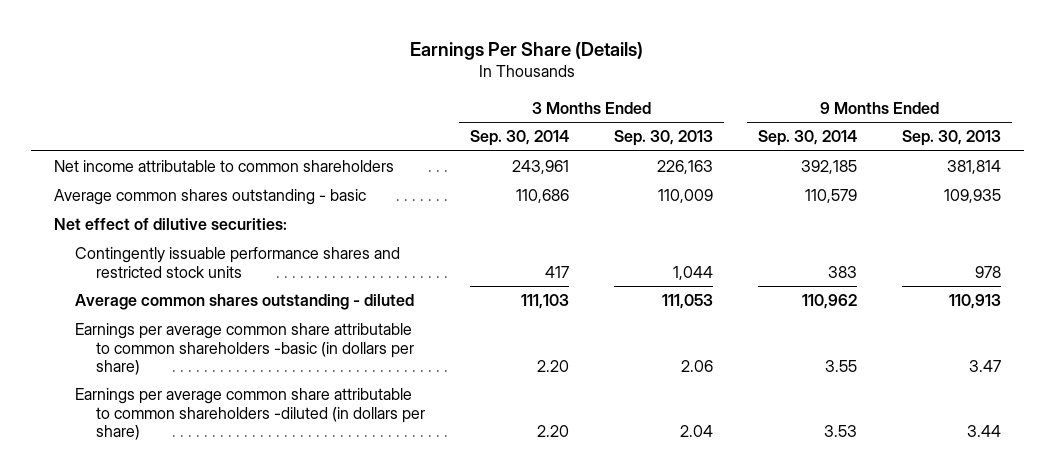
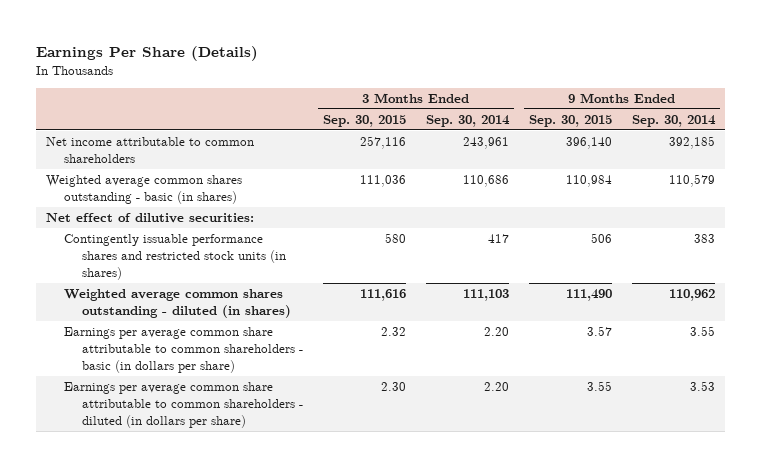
- | 3 Months Ended Sep. 30, 2014 | 3 Months Ended Sep. 30, 2013 | 9 Months Ended Sep. 30, 2014 | 9 Months Ended Sep. 30, 2013
+ | 3 Months Ended Sep. 30, 2015 | 3 Months Ended Sep. 30, 2014 | 9 Months Ended Sep. 30, 2015 | 9 Months Ended Sep. 30, 2014
- Average common shares outstanding - basic | 110,686 | 110,009 | 110,579 | 109,935
+ Weighted average common shares outstanding - basic (in shares) | 111,036 | 110,686 | 110,984 | 110,579
- Contingently issuable performance shares and restricted stock units | 417 | 1,044 | 383 | 978
- Average common shares outstanding - diluted | 111,103 | 111,053 | 110,962 | 110,913
- Earnings per average common share attributable to common shareholders -basic (in dollars per share) | 2.20 | 2.06 | 3.55 | 3.47
- Earnings per average common share attributable to common shareholders -diluted (in dollars per share) | 2.20 | 2.04 | 3.53 | 3.44
+ Contingently issuable performance shares and restricted stock units (in shares) | 580 | 417 | 506 | 383
+ Weighted average common shares outstanding - diluted (in shares) | 111,616 | 111,103 | 111,490 | 110,962
+ Earnings per average common share attributable to common shareholders - basic (in dollars per share) | 2.32 | 2.20 | 3.57 | 3.55
+ Earnings per average common share attributable to common shareholders - diluted (in dollars per share) | 2.30 | 2.20 | 3.55 | 3.53

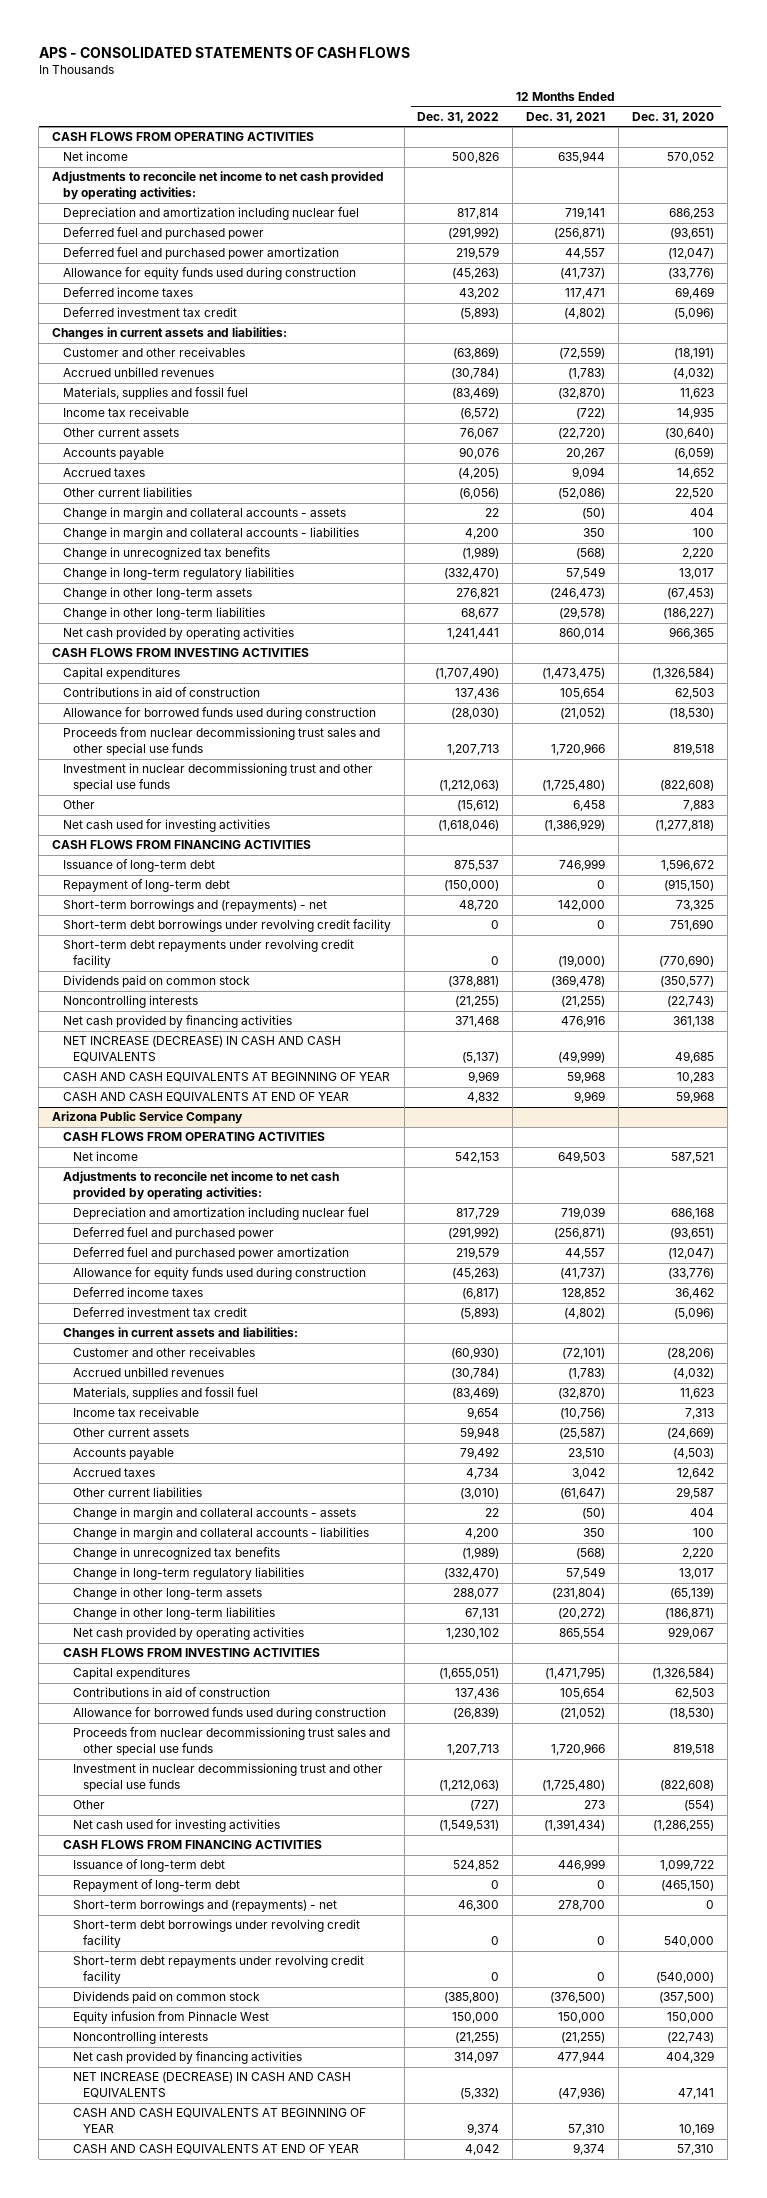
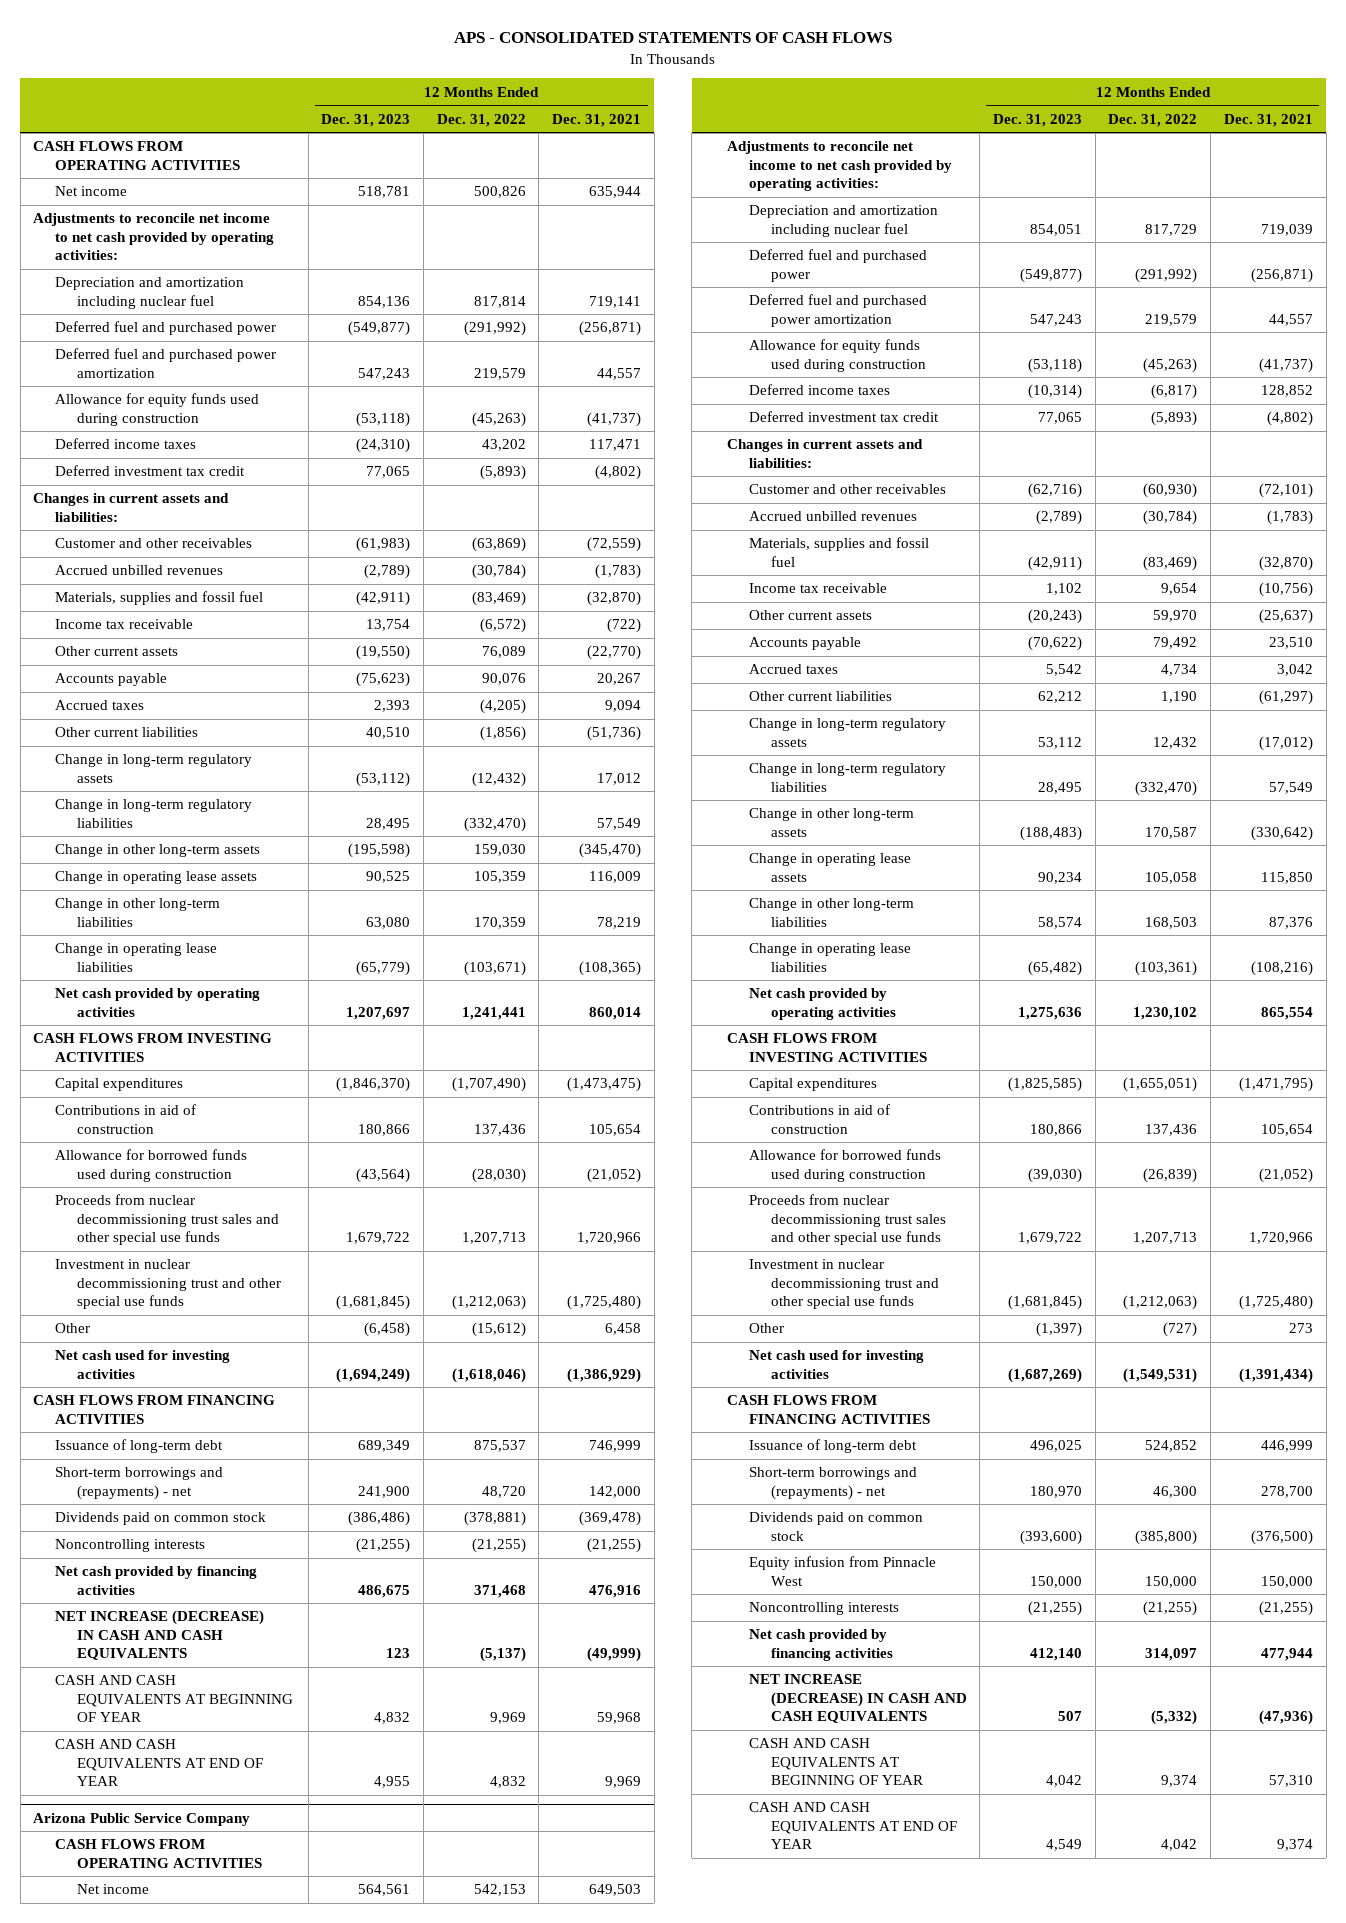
- | 12 Months Ended Dec. 31, 2022 | 12 Months Ended Dec. 31, 2021 | 12 Months Ended Dec. 31, 2020
+ | 12 Months Ended Dec. 31, 2023 | 12 Months Ended Dec. 31, 2022 | 12 Months Ended Dec. 31, 2021
- Other current assets | 76,067 | (22,720) | (30,640)
+ Other current assets | (19,550) | 76,089 | (22,770)
- Other current liabilities | (6,056) | (52,086) | 22,520
- Change in margin and collateral accounts - assets | 22 | (50) | 404
- Change in margin and collateral accounts - liabilities | 4,200 | 350 | 100
- Change in unrecognized tax benefits | (1,989) | (568) | 2,220
+ Other current liabilities | 40,510 | (1,856) | (51,736)
+ Change in long-term regulatory assets | (53,112) | (12,432) | 17,012
- Change in other long-term assets | 276,821 | (246,473) | (67,453)
- Change in other long-term liabilities | 68,677 | (29,578) | (186,227)
+ Change in other long-term assets | (195,598) | 159,030 | (345,470)
+ Change in operating lease assets | 90,525 | 105,359 | 116,009
+ Change in other long-term liabilities | 63,080 | 170,359 | 78,219
+ Change in operating lease liabilities | (65,779) | (103,671) | (108,365)
- Repayment of long-term debt | (150,000) | 0 | (915,150)
- Short-term debt borrowings under revolving credit facility | 0 | 0 | 751,690
- Short-term debt repayments under revolving credit facility | 0 | (19,000) | (770,690)
@ Arizona Public Service Company
- Other current assets | 59,948 | (25,587) | (24,669)
+ Other current assets | (20,243) | 59,970 | (25,637)
- Other current liabilities | (3,010) | (61,647) | 29,587
- Change in margin and collateral accounts - assets | 22 | (50) | 404
- Change in margin and collateral accounts - liabilities | 4,200 | 350 | 100
- Change in unrecognized tax benefits | (1,989) | (568) | 2,220
+ Other current liabilities | 62,212 | 1,190 | (61,297)
+ Change in long-term regulatory assets | 53,112 | 12,432 | (17,012)
- Change in other long-term assets | 288,077 | (231,804) | (65,139)
- Change in other long-term liabilities | 67,131 | (20,272) | (186,871)
+ Change in other long-term assets | (188,483) | 170,587 | (330,642)
+ Change in operating lease assets | 90,234 | 105,058 | 115,850
+ Change in other long-term liabilities | 58,574 | 168,503 | 87,376
+ Change in operating lease liabilities | (65,482) | (103,361) | (108,216)
- Repayment of long-term debt | 0 | 0 | (465,150)
- Short-term debt borrowings under revolving credit facility | 0 | 0 | 540,000
- Short-term debt repayments under revolving credit facility | 0 | 0 | (540,000)

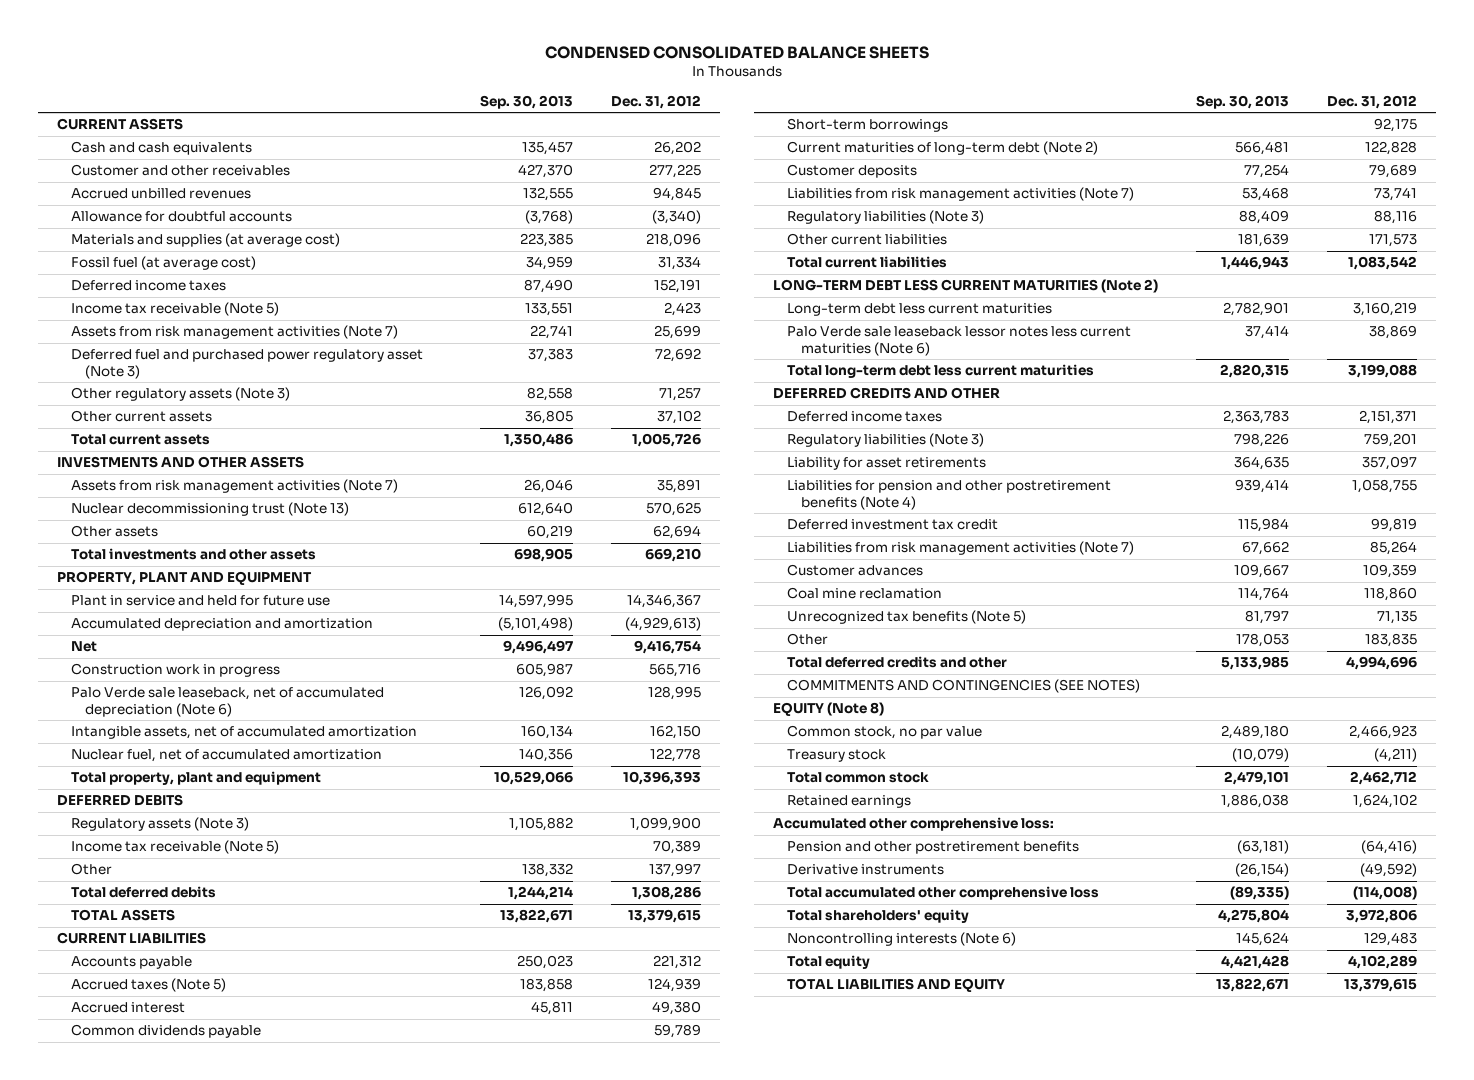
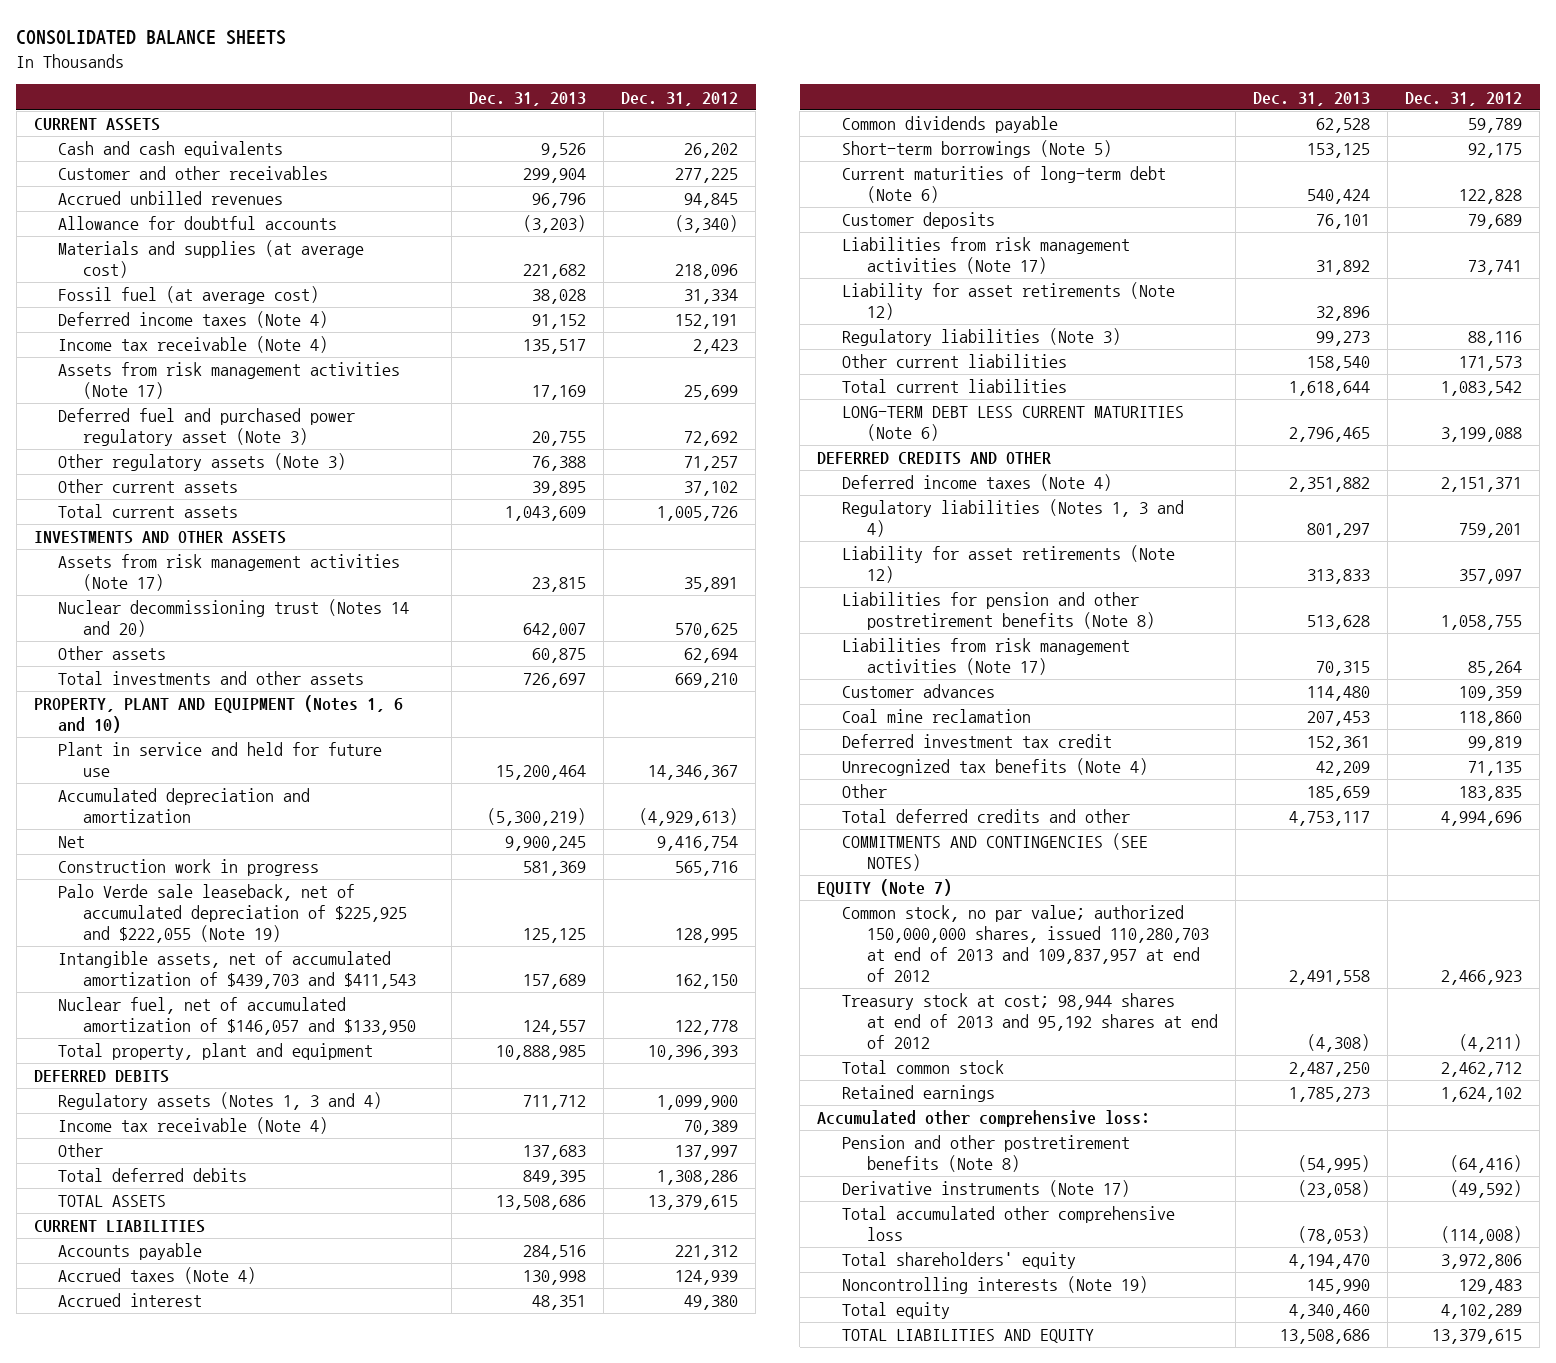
- CONDENSED CONSOLIDATED BALANCE SHEETS
+ CONSOLIDATED BALANCE SHEETS
- | Sep. 30, 2013 | Dec. 31, 2012
+ | Dec. 31, 2013 | Dec. 31, 2012
- Deferred income taxes | 87,490 | 152,191
- Income tax receivable (Note 5) | 133,551 | 2,423
- Assets from risk management activities (Note 7) | 22,741 | 25,699
+ Deferred income taxes (Note 4) | 91,152 | 152,191
+ Income tax receivable (Note 4) | 135,517 | 2,423
+ Assets from risk management activities (Note 17) | 17,169 | 25,699
- Assets from risk management activities (Note 7) | 26,046 | 35,891
- Nuclear decommissioning trust (Note 13) | 612,640 | 570,625
+ Assets from risk management activities (Note 17) | 23,815 | 35,891
+ Nuclear decommissioning trust (Notes 14 and 20) | 642,007 | 570,625
- PROPERTY, PLANT AND EQUIPMENT
+ PROPERTY, PLANT AND EQUIPMENT (Notes 1, 6 and 10)
- Palo Verde sale leaseback, net of accumulated depreciation (Note 6) | 126,092 | 128,995
- Intangible assets, net of accumulated amortization | 160,134 | 162,150
- Nuclear fuel, net of accumulated amortization | 140,356 | 122,778
+ Palo Verde sale leaseback, net of accumulated depreciation of $225,925 and $222,055 (Note 19) | 125,125 | 128,995
+ Intangible assets, net of accumulated amortization of $439,703 and $411,543 | 157,689 | 162,150
+ Nuclear fuel, net of accumulated amortization of $146,057 and $133,950 | 124,557 | 122,778
- Regulatory assets (Note 3) | 1,105,882 | 1,099,900
- Income tax receivable (Note 5) | | 70,389
+ Regulatory assets (Notes 1, 3 and 4) | 711,712 | 1,099,900
+ Income tax receivable (Note 4) | | 70,389
- Accrued taxes (Note 5) | 183,858 | 124,939
+ Accrued taxes (Note 4) | 130,998 | 124,939
- Short-term borrowings | | 92,175
- Current maturities of long-term debt (Note 2) | 566,481 | 122,828
+ Short-term borrowings (Note 5) | 153,125 | 92,175
+ Current maturities of long-term debt (Note 6) | 540,424 | 122,828
- Liabilities from risk management activities (Note 7) | 53,468 | 73,741
+ Liabilities from risk management activities (Note 17) | 31,892 | 73,741
+ Liability for asset retirements (Note 12) | 32,896 |
- LONG-TERM DEBT LESS CURRENT MATURITIES (Note 2)
- Long-term debt less current maturities | 2,782,901 | 3,160,219
- Palo Verde sale leaseback lessor notes less current maturities (Note 6) | 37,414 | 38,869
- Total long-term debt less current maturities | 2,820,315 | 3,199,088
+ LONG-TERM DEBT LESS CURRENT MATURITIES (Note 6) | 2,796,465 | 3,199,088
- Deferred income taxes | 2,363,783 | 2,151,371
- Regulatory liabilities (Note 3) | 798,226 | 759,201
- Liability for asset retirements | 364,635 | 357,097
- Liabilities for pension and other postretirement benefits (Note 4) | 939,414 | 1,058,755
- Liabilities from risk management activities (Note 7) | 67,662 | 85,264
+ Deferred income taxes (Note 4) | 2,351,882 | 2,151,371
+ Regulatory liabilities (Notes 1, 3 and 4) | 801,297 | 759,201
+ Liability for asset retirements (Note 12) | 313,833 | 357,097
+ Liabilities for pension and other postretirement benefits (Note 8) | 513,628 | 1,058,755
+ Liabilities from risk management activities (Note 17) | 70,315 | 85,264
- Unrecognized tax benefits (Note 5) | 81,797 | 71,135
moved down: Deferred investment tax credit | 152,361 | 99,819
+ Unrecognized tax benefits (Note 4) | 42,209 | 71,135
- EQUITY (Note 8)
- Common stock, no par value | 2,489,180 | 2,466,923
- Treasury stock | (10,079) | (4,211)
+ EQUITY (Note 7)
+ Common stock, no par value; authorized 150,000,000 shares, issued 110,280,703 at end of 2013 and 109,837,957 at end of 2012 | 2,491,558 | 2,466,923
+ Treasury stock at cost; 98,944 shares at end of 2013 and 95,192 shares at end of 2012 | (4,308) | (4,211)
- Pension and other postretirement benefits | (63,181) | (64,416)
- Derivative instruments | (26,154) | (49,592)
+ Pension and other postretirement benefits (Note 8) | (54,995) | (64,416)
+ Derivative instruments (Note 17) | (23,058) | (49,592)
- Noncontrolling interests (Note 6) | 145,624 | 129,483
+ Noncontrolling interests (Note 19) | 145,990 | 129,483

